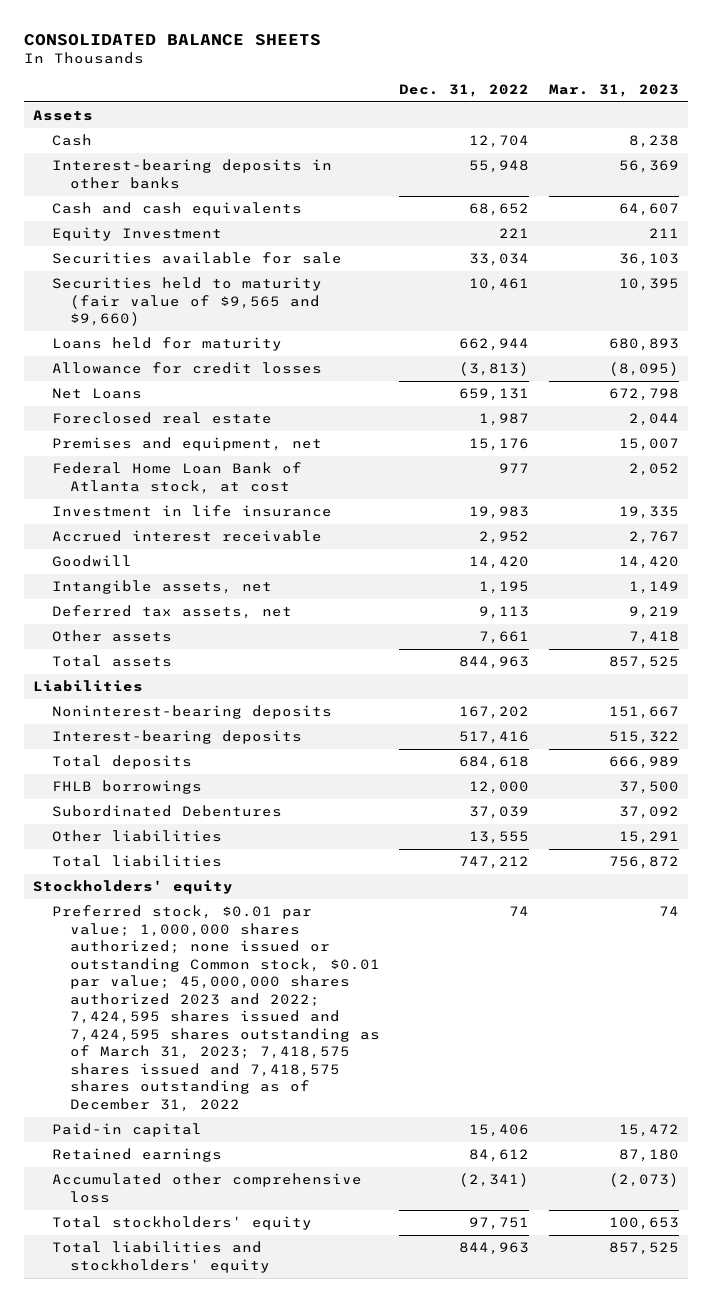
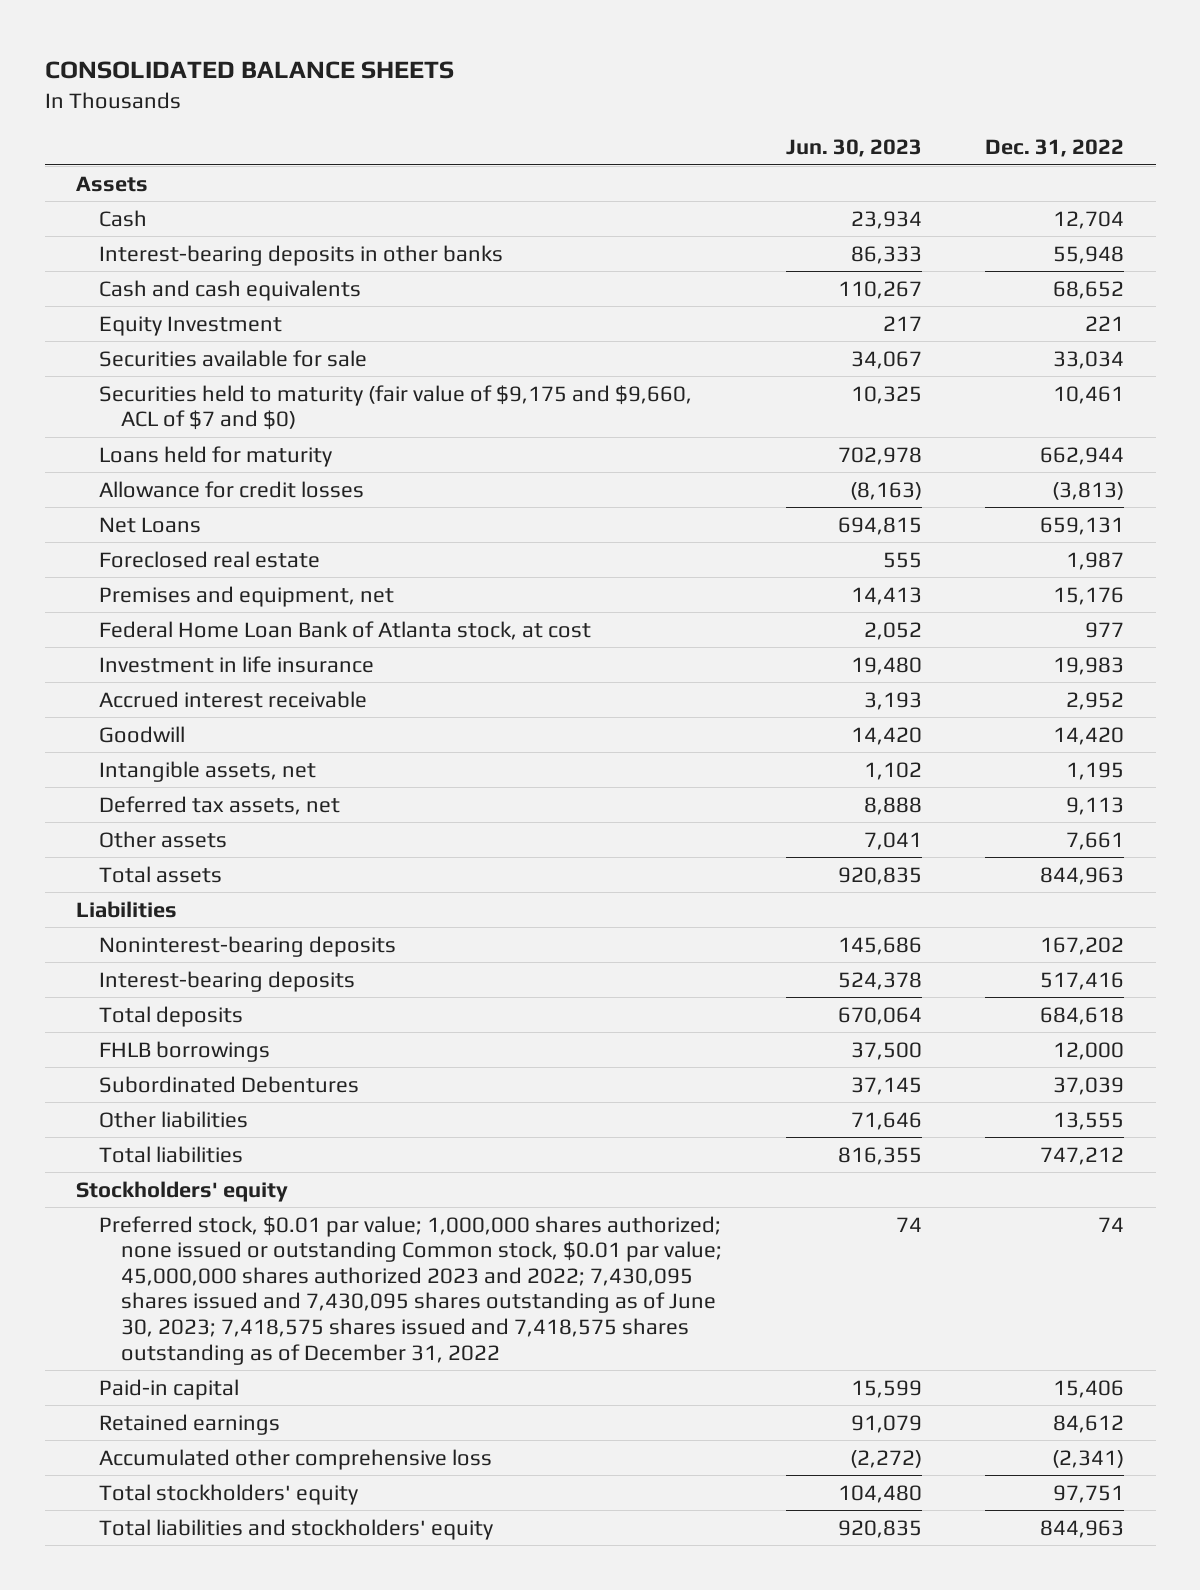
- | Dec. 31, 2022 | Mar. 31, 2023
+ | Jun. 30, 2023 | Dec. 31, 2022
- Securities held to maturity (fair value of $9,565 and $9,660) | 10,461 | 10,395
+ Securities held to maturity (fair value of $9,175 and $9,660, ACL of $7 and $0) | 10,325 | 10,461
- Preferred stock, $0.01 par value; 1,000,000 shares authorized; none issued or outstanding Common stock, $0.01 par value; 45,000,000 shares authorized 2023 and 2022; 7,424,595 shares issued and 7,424,595 shares outstanding as of March 31, 2023; 7,418,575 shares issued and 7,418,575 shares outstanding as of December 31, 2022 | 74 | 74
+ Preferred stock, $0.01 par value; 1,000,000 shares authorized; none issued or outstanding Common stock, $0.01 par value; 45,000,000 shares authorized 2023 and 2022; 7,430,095 shares issued and 7,430,095 shares outstanding as of June 30, 2023; 7,418,575 shares issued and 7,418,575 shares outstanding as of December 31, 2022 | 74 | 74

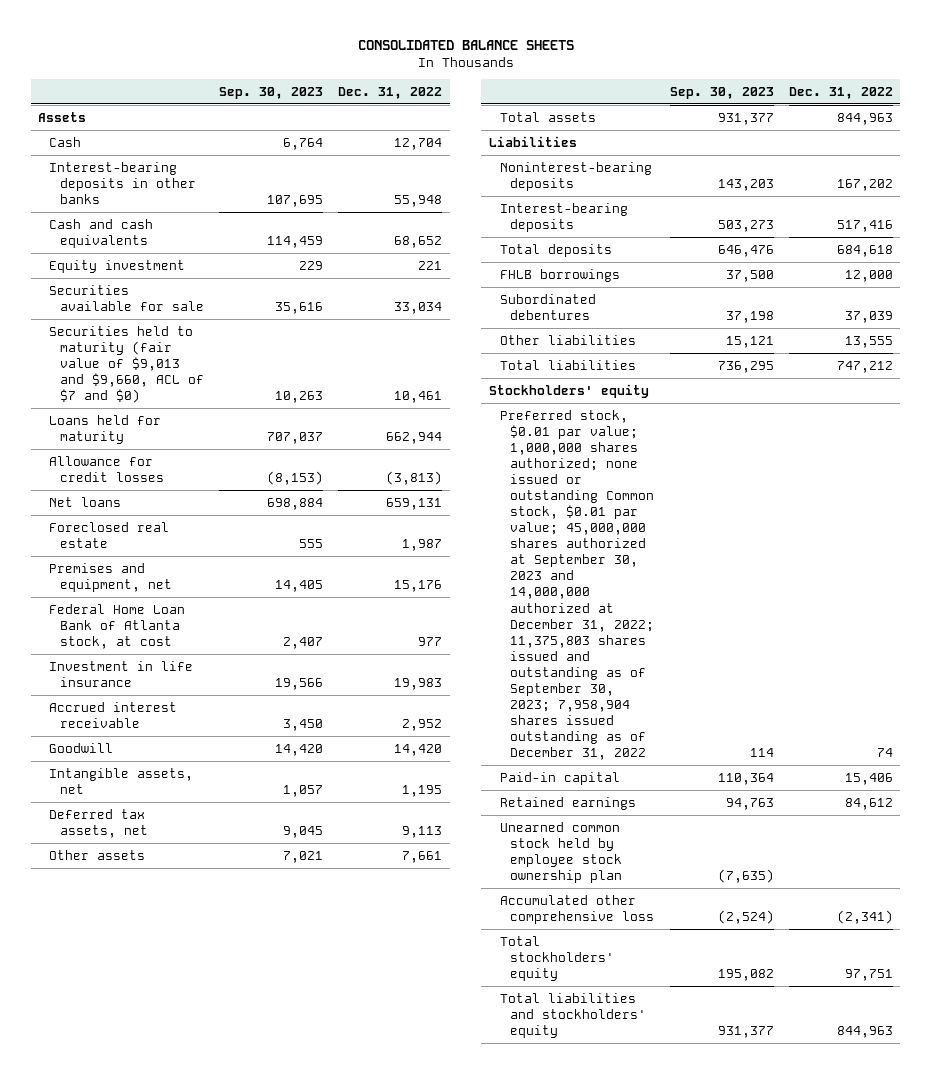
- | Jun. 30, 2023 | Dec. 31, 2022
+ | Sep. 30, 2023 | Dec. 31, 2022
- Equity Investment | 217 | 221
+ Equity investment | 229 | 221
- Securities held to maturity (fair value of $9,175 and $9,660, ACL of $7 and $0) | 10,325 | 10,461
+ Securities held to maturity (fair value of $9,013 and $9,660, ACL of $7 and $0) | 10,263 | 10,461
- Net Loans | 694,815 | 659,131
+ Net loans | 698,884 | 659,131
- Subordinated Debentures | 37,145 | 37,039
+ Subordinated debentures | 37,198 | 37,039
- Preferred stock, $0.01 par value; 1,000,000 shares authorized; none issued or outstanding Common stock, $0.01 par value; 45,000,000 shares authorized 2023 and 2022; 7,430,095 shares issued and 7,430,095 shares outstanding as of June 30, 2023; 7,418,575 shares issued and 7,418,575 shares outstanding as of December 31, 2022 | 74 | 74
+ Preferred stock, $0.01 par value; 1,000,000 shares authorized; none issued or outstanding Common stock, $0.01 par value; 45,000,000 shares authorized at September 30, 2023 and 14,000,000 authorized at December 31, 2022; 11,375,803 shares issued and outstanding as of September 30, 2023; 7,958,904 shares issued outstanding as of December 31, 2022 | 114 | 74
+ Unearned common stock held by employee stock ownership plan | (7,635) |

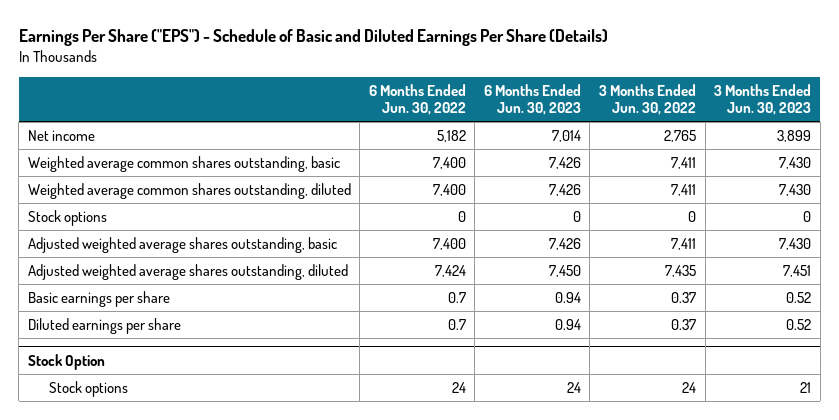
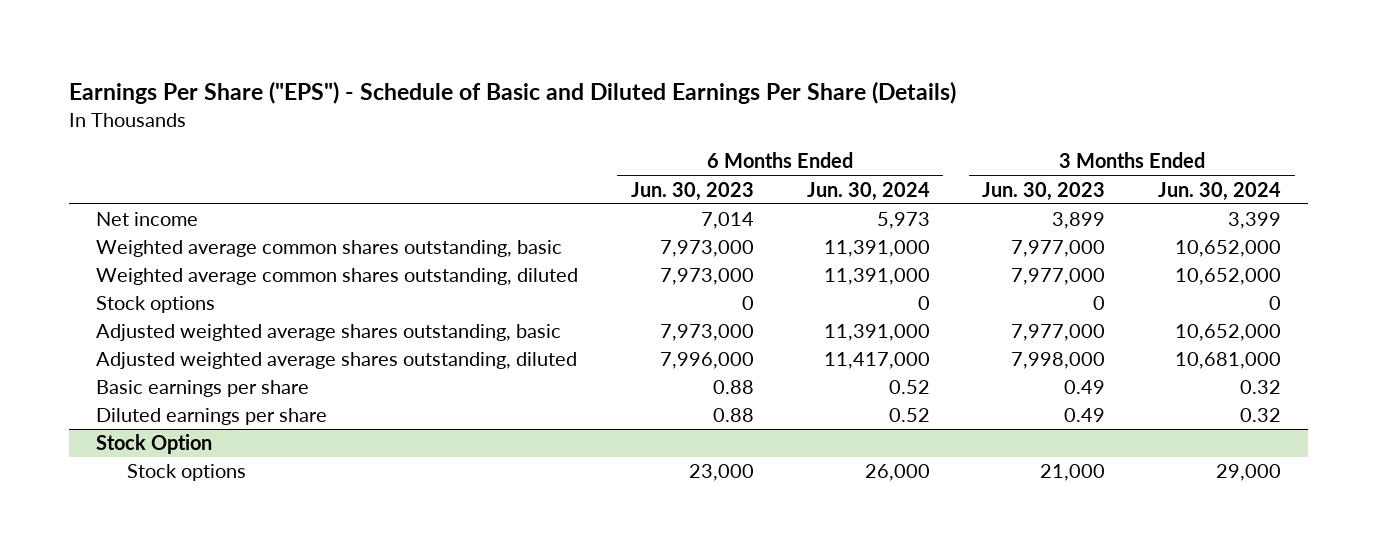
- | 6 Months Ended Jun. 30, 2022 | 6 Months Ended Jun. 30, 2023 | 3 Months Ended Jun. 30, 2022 | 3 Months Ended Jun. 30, 2023
+ | 6 Months Ended Jun. 30, 2023 | 6 Months Ended Jun. 30, 2024 | 3 Months Ended Jun. 30, 2023 | 3 Months Ended Jun. 30, 2024
- Weighted average common shares outstanding, basic | 7,400 | 7,426 | 7,411 | 7,430
- Weighted average common shares outstanding, diluted | 7,400 | 7,426 | 7,411 | 7,430
+ Weighted average common shares outstanding, basic | 7,973,000 | 11,391,000 | 7,977,000 | 10,652,000
+ Weighted average common shares outstanding, diluted | 7,973,000 | 11,391,000 | 7,977,000 | 10,652,000
- Adjusted weighted average shares outstanding, basic | 7,400 | 7,426 | 7,411 | 7,430
- Adjusted weighted average shares outstanding, diluted | 7,424 | 7,450 | 7,435 | 7,451
- Basic earnings per share | 0.7 | 0.94 | 0.37 | 0.52
- Diluted earnings per share | 0.7 | 0.94 | 0.37 | 0.52
+ Adjusted weighted average shares outstanding, basic | 7,973,000 | 11,391,000 | 7,977,000 | 10,652,000
+ Adjusted weighted average shares outstanding, diluted | 7,996,000 | 11,417,000 | 7,998,000 | 10,681,000
+ Basic earnings per share | 0.88 | 0.52 | 0.49 | 0.32
+ Diluted earnings per share | 0.88 | 0.52 | 0.49 | 0.32
@ Stock Option
- Stock options | 24 | 24 | 24 | 21
+ Stock options | 23,000 | 26,000 | 21,000 | 29,000

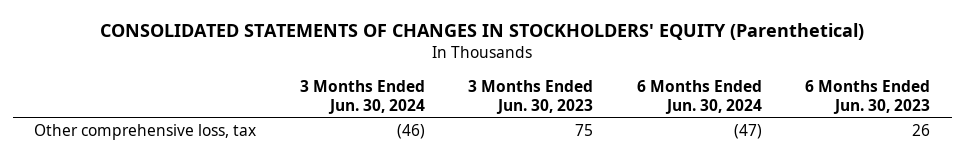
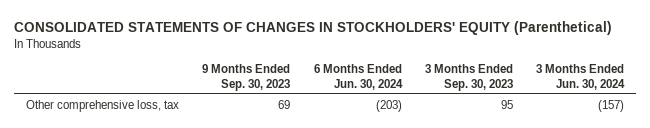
- | 3 Months Ended Jun. 30, 2024 | 3 Months Ended Jun. 30, 2023 | 6 Months Ended Jun. 30, 2024 | 6 Months Ended Jun. 30, 2023
+ | 9 Months Ended Sep. 30, 2023 | 6 Months Ended Jun. 30, 2024 | 3 Months Ended Sep. 30, 2023 | 3 Months Ended Jun. 30, 2024
- Other comprehensive loss, tax | (46) | 75 | (47) | 26
+ Other comprehensive loss, tax | 69 | (203) | 95 | (157)

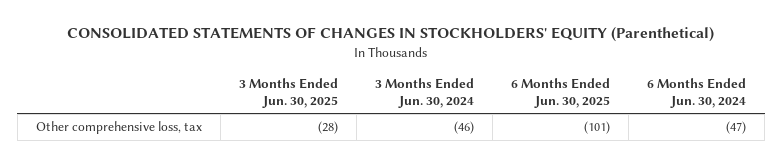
- | 9 Months Ended Sep. 30, 2023 | 6 Months Ended Jun. 30, 2024 | 3 Months Ended Sep. 30, 2023 | 3 Months Ended Jun. 30, 2024
+ | 3 Months Ended Jun. 30, 2025 | 3 Months Ended Jun. 30, 2024 | 6 Months Ended Jun. 30, 2025 | 6 Months Ended Jun. 30, 2024
- Other comprehensive loss, tax | 69 | (203) | 95 | (157)
+ Other comprehensive loss, tax | (28) | (46) | (101) | (47)

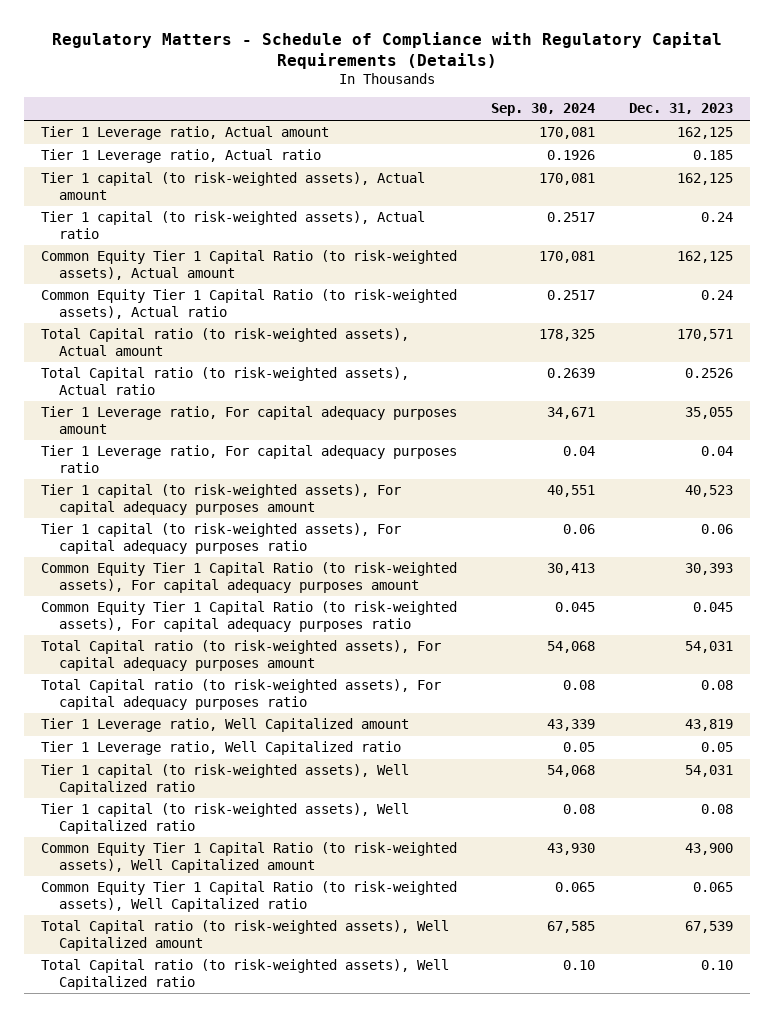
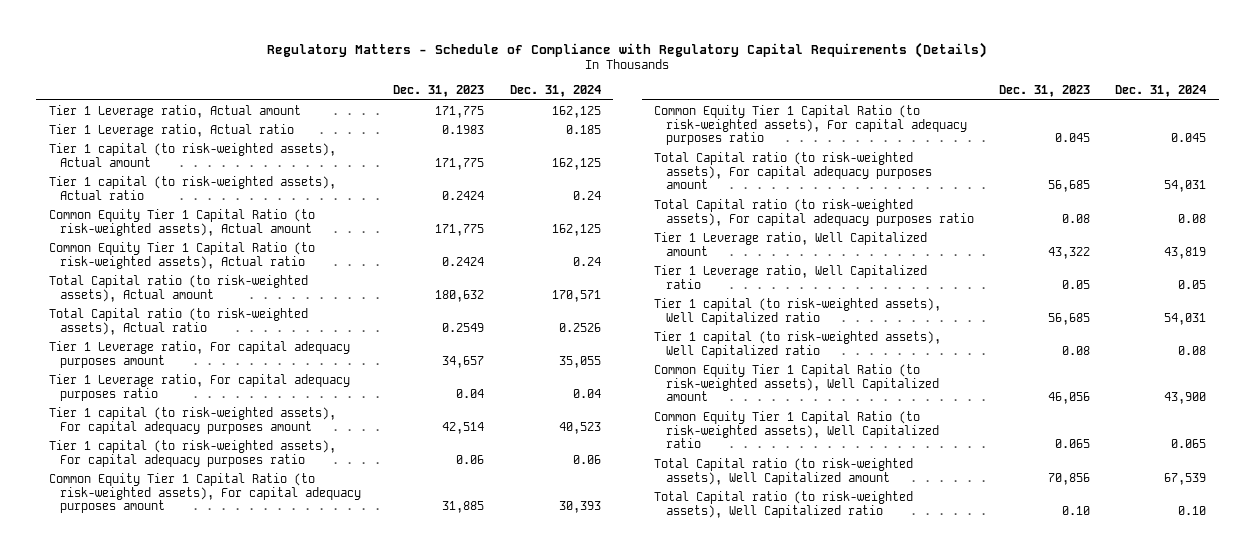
- | Sep. 30, 2024 | Dec. 31, 2023
+ | Dec. 31, 2023 | Dec. 31, 2024
- Tier 1 Leverage ratio, Actual amount | 170,081 | 162,125
- Tier 1 Leverage ratio, Actual ratio | 0.1926 | 0.185
- Tier 1 capital (to risk-weighted assets), Actual amount | 170,081 | 162,125
- Tier 1 capital (to risk-weighted assets), Actual ratio | 0.2517 | 0.24
- Common Equity Tier 1 Capital Ratio (to risk-weighted assets), Actual amount | 170,081 | 162,125
- Common Equity Tier 1 Capital Ratio (to risk-weighted assets), Actual ratio | 0.2517 | 0.24
- Total Capital ratio (to risk-weighted assets), Actual amount | 178,325 | 170,571
- Total Capital ratio (to risk-weighted assets), Actual ratio | 0.2639 | 0.2526
- Tier 1 Leverage ratio, For capital adequacy purposes amount | 34,671 | 35,055
+ Tier 1 Leverage ratio, Actual amount | 171,775 | 162,125
+ Tier 1 Leverage ratio, Actual ratio | 0.1983 | 0.185
+ Tier 1 capital (to risk-weighted assets), Actual amount | 171,775 | 162,125
+ Tier 1 capital (to risk-weighted assets), Actual ratio | 0.2424 | 0.24
+ Common Equity Tier 1 Capital Ratio (to risk-weighted assets), Actual amount | 171,775 | 162,125
+ Common Equity Tier 1 Capital Ratio (to risk-weighted assets), Actual ratio | 0.2424 | 0.24
+ Total Capital ratio (to risk-weighted assets), Actual amount | 180,632 | 170,571
+ Total Capital ratio (to risk-weighted assets), Actual ratio | 0.2549 | 0.2526
+ Tier 1 Leverage ratio, For capital adequacy purposes amount | 34,657 | 35,055
- Tier 1 capital (to risk-weighted assets), For capital adequacy purposes amount | 40,551 | 40,523
+ Tier 1 capital (to risk-weighted assets), For capital adequacy purposes amount | 42,514 | 40,523
- Common Equity Tier 1 Capital Ratio (to risk-weighted assets), For capital adequacy purposes amount | 30,413 | 30,393
+ Common Equity Tier 1 Capital Ratio (to risk-weighted assets), For capital adequacy purposes amount | 31,885 | 30,393
- Total Capital ratio (to risk-weighted assets), For capital adequacy purposes amount | 54,068 | 54,031
+ Total Capital ratio (to risk-weighted assets), For capital adequacy purposes amount | 56,685 | 54,031
- Tier 1 Leverage ratio, Well Capitalized amount | 43,339 | 43,819
+ Tier 1 Leverage ratio, Well Capitalized amount | 43,322 | 43,819
- Tier 1 capital (to risk-weighted assets), Well Capitalized ratio | 54,068 | 54,031
+ Tier 1 capital (to risk-weighted assets), Well Capitalized ratio | 56,685 | 54,031
- Common Equity Tier 1 Capital Ratio (to risk-weighted assets), Well Capitalized amount | 43,930 | 43,900
+ Common Equity Tier 1 Capital Ratio (to risk-weighted assets), Well Capitalized amount | 46,056 | 43,900
- Total Capital ratio (to risk-weighted assets), Well Capitalized amount | 67,585 | 67,539
+ Total Capital ratio (to risk-weighted assets), Well Capitalized amount | 70,856 | 67,539

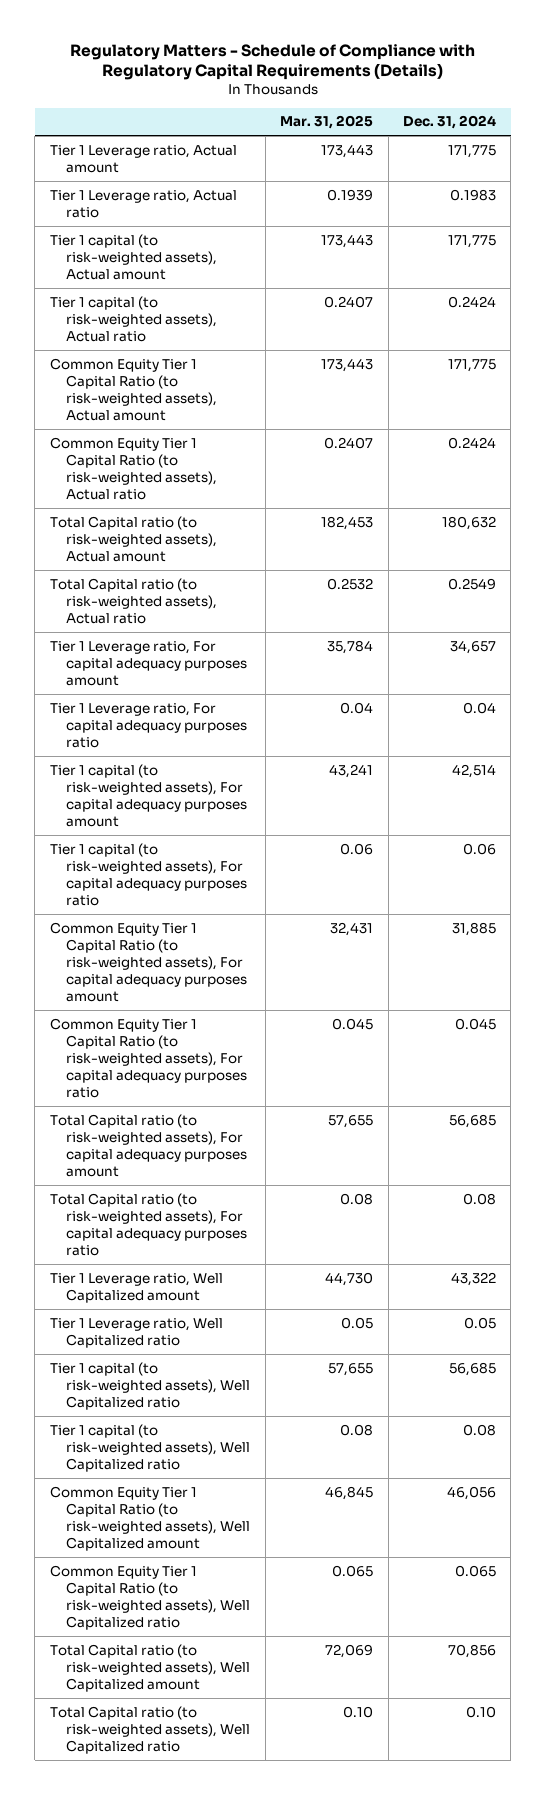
- | Dec. 31, 2023 | Dec. 31, 2024
+ | Mar. 31, 2025 | Dec. 31, 2024
- Tier 1 Leverage ratio, Actual amount | 171,775 | 162,125
- Tier 1 Leverage ratio, Actual ratio | 0.1983 | 0.185
- Tier 1 capital (to risk-weighted assets), Actual amount | 171,775 | 162,125
- Tier 1 capital (to risk-weighted assets), Actual ratio | 0.2424 | 0.24
- Common Equity Tier 1 Capital Ratio (to risk-weighted assets), Actual amount | 171,775 | 162,125
- Common Equity Tier 1 Capital Ratio (to risk-weighted assets), Actual ratio | 0.2424 | 0.24
- Total Capital ratio (to risk-weighted assets), Actual amount | 180,632 | 170,571
- Total Capital ratio (to risk-weighted assets), Actual ratio | 0.2549 | 0.2526
- Tier 1 Leverage ratio, For capital adequacy purposes amount | 34,657 | 35,055
+ Tier 1 Leverage ratio, Actual amount | 173,443 | 171,775
+ Tier 1 Leverage ratio, Actual ratio | 0.1939 | 0.1983
+ Tier 1 capital (to risk-weighted assets), Actual amount | 173,443 | 171,775
+ Tier 1 capital (to risk-weighted assets), Actual ratio | 0.2407 | 0.2424
+ Common Equity Tier 1 Capital Ratio (to risk-weighted assets), Actual amount | 173,443 | 171,775
+ Common Equity Tier 1 Capital Ratio (to risk-weighted assets), Actual ratio | 0.2407 | 0.2424
+ Total Capital ratio (to risk-weighted assets), Actual amount | 182,453 | 180,632
+ Total Capital ratio (to risk-weighted assets), Actual ratio | 0.2532 | 0.2549
+ Tier 1 Leverage ratio, For capital adequacy purposes amount | 35,784 | 34,657
- Tier 1 capital (to risk-weighted assets), For capital adequacy purposes amount | 42,514 | 40,523
+ Tier 1 capital (to risk-weighted assets), For capital adequacy purposes amount | 43,241 | 42,514
- Common Equity Tier 1 Capital Ratio (to risk-weighted assets), For capital adequacy purposes amount | 31,885 | 30,393
+ Common Equity Tier 1 Capital Ratio (to risk-weighted assets), For capital adequacy purposes amount | 32,431 | 31,885
- Total Capital ratio (to risk-weighted assets), For capital adequacy purposes amount | 56,685 | 54,031
+ Total Capital ratio (to risk-weighted assets), For capital adequacy purposes amount | 57,655 | 56,685
- Tier 1 Leverage ratio, Well Capitalized amount | 43,322 | 43,819
+ Tier 1 Leverage ratio, Well Capitalized amount | 44,730 | 43,322
- Tier 1 capital (to risk-weighted assets), Well Capitalized ratio | 56,685 | 54,031
+ Tier 1 capital (to risk-weighted assets), Well Capitalized ratio | 57,655 | 56,685
- Common Equity Tier 1 Capital Ratio (to risk-weighted assets), Well Capitalized amount | 46,056 | 43,900
+ Common Equity Tier 1 Capital Ratio (to risk-weighted assets), Well Capitalized amount | 46,845 | 46,056
- Total Capital ratio (to risk-weighted assets), Well Capitalized amount | 70,856 | 67,539
+ Total Capital ratio (to risk-weighted assets), Well Capitalized amount | 72,069 | 70,856

